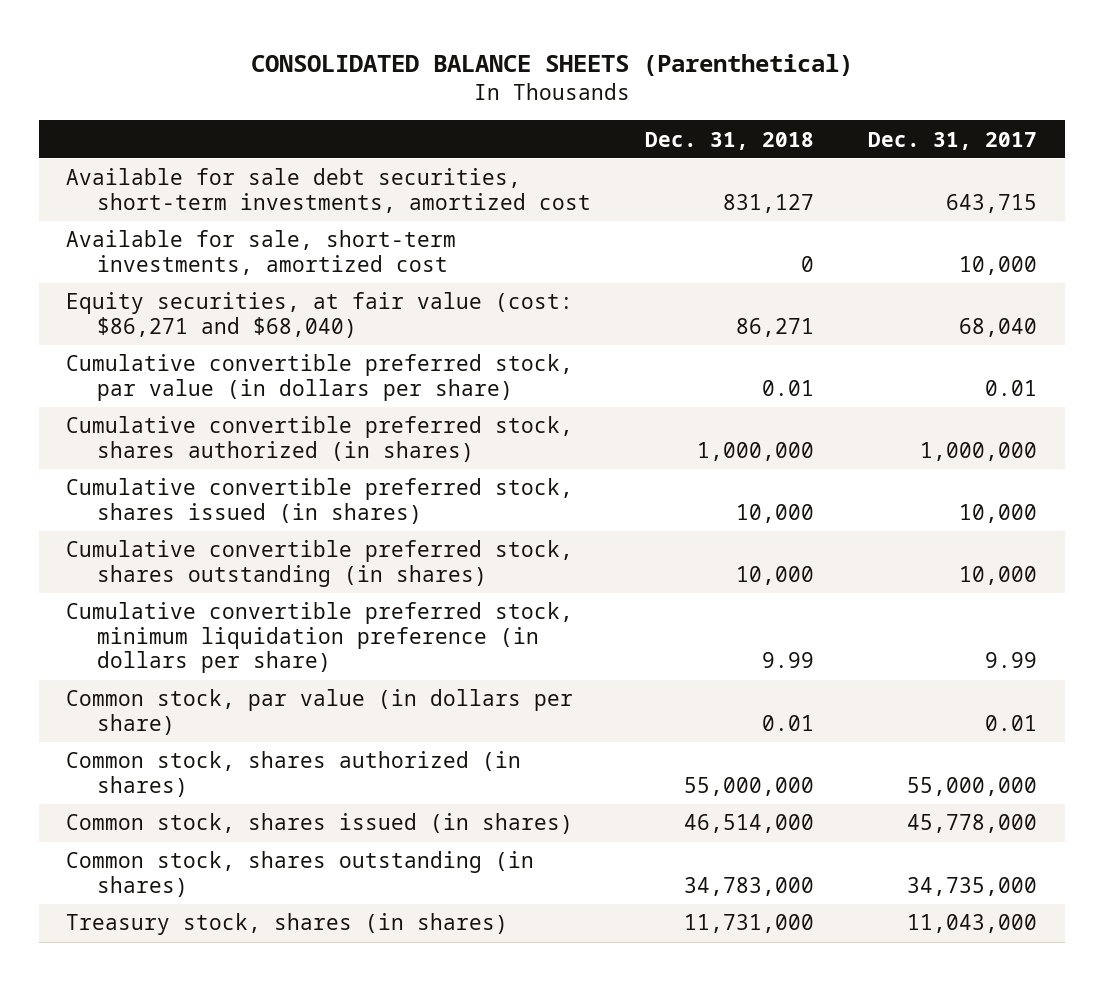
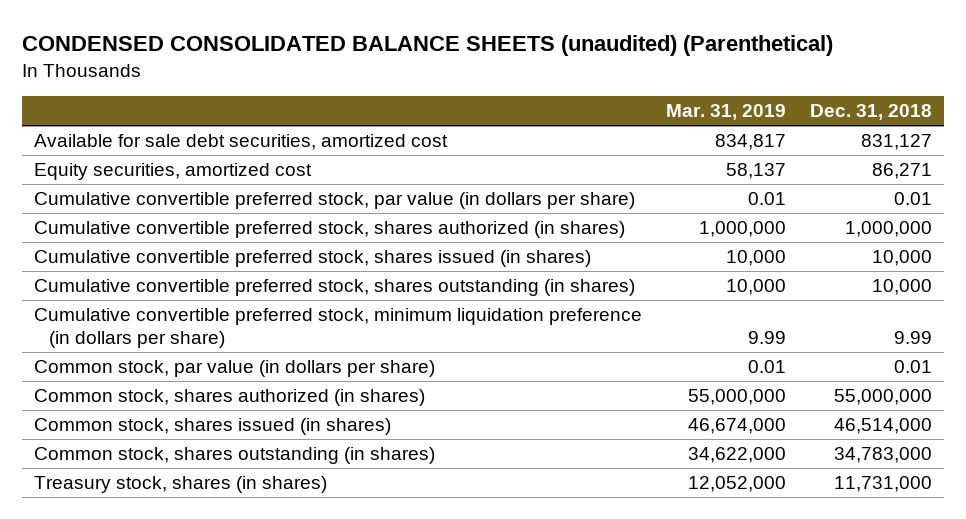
- CONSOLIDATED BALANCE SHEETS (Parenthetical)
+ CONDENSED CONSOLIDATED BALANCE SHEETS (unaudited) (Parenthetical)
- | Dec. 31, 2018 | Dec. 31, 2017
+ | Mar. 31, 2019 | Dec. 31, 2018
- Available for sale debt securities, short-term investments, amortized cost | 831,127 | 643,715
- Available for sale, short-term investments, amortized cost | 0 | 10,000
- Equity securities, at fair value (cost: $86,271 and $68,040) | 86,271 | 68,040
+ Available for sale debt securities, amortized cost | 834,817 | 831,127
+ Equity securities, amortized cost | 58,137 | 86,271

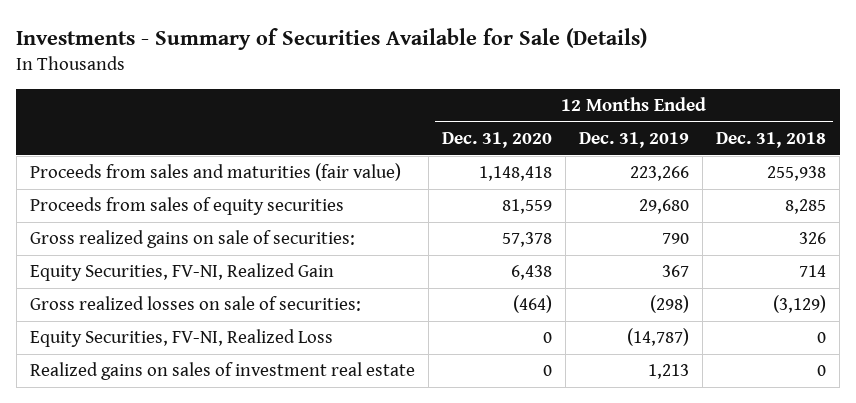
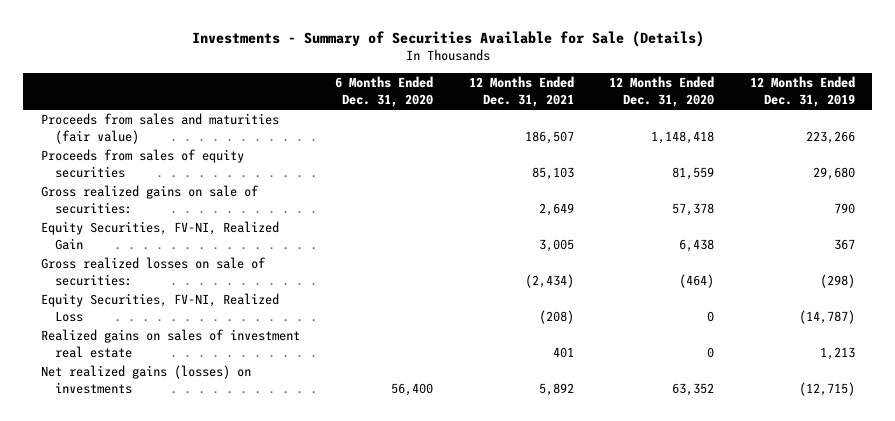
- | 12 Months Ended Dec. 31, 2020 | 12 Months Ended Dec. 31, 2019 | 12 Months Ended Dec. 31, 2018
+ | 6 Months Ended Dec. 31, 2020 | 12 Months Ended Dec. 31, 2021 | 12 Months Ended Dec. 31, 2020 | 12 Months Ended Dec. 31, 2019
+ Net realized gains (losses) on investments | 56,400 | 5,892 | 63,352 | (12,715)

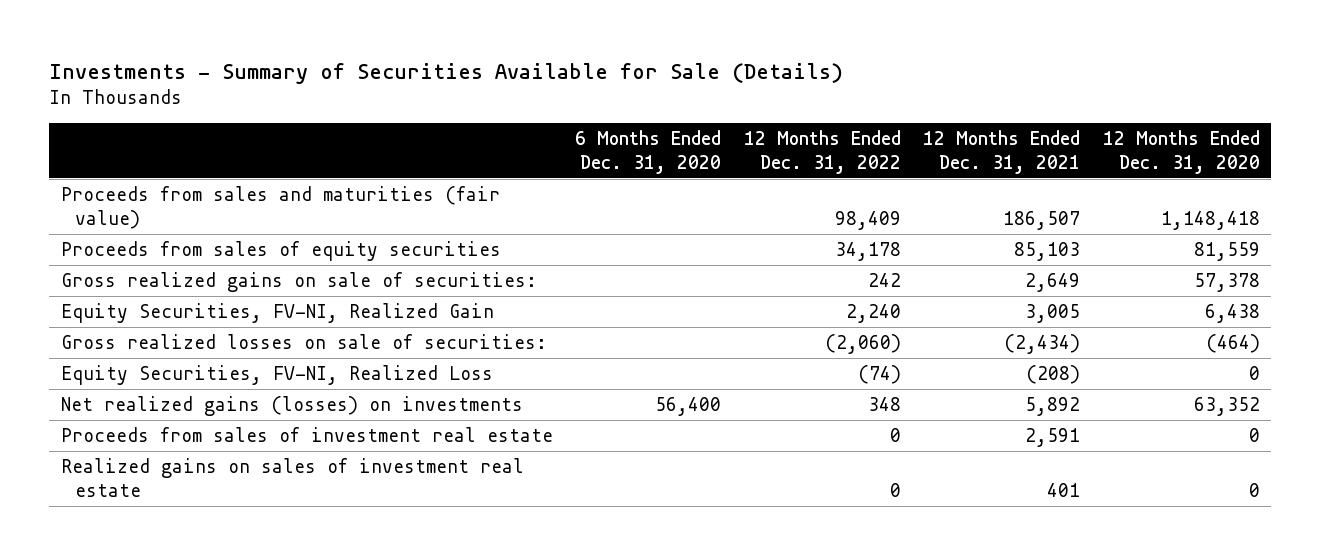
- | 6 Months Ended Dec. 31, 2020 | 12 Months Ended Dec. 31, 2021 | 12 Months Ended Dec. 31, 2020 | 12 Months Ended Dec. 31, 2019
+ | 6 Months Ended Dec. 31, 2020 | 12 Months Ended Dec. 31, 2022 | 12 Months Ended Dec. 31, 2021 | 12 Months Ended Dec. 31, 2020
+ Proceeds from sales of investment real estate | | 0 | 2,591 | 0
moved down: Realized gains on sales of investment real estate | | 0 | 401 | 0

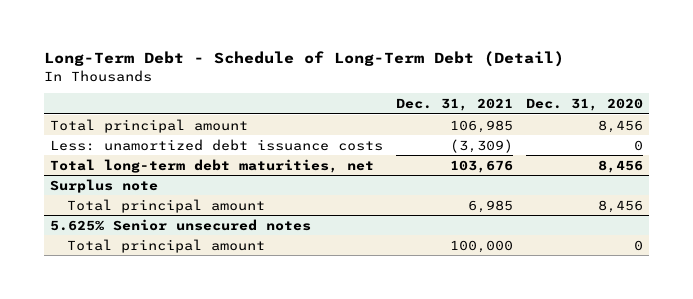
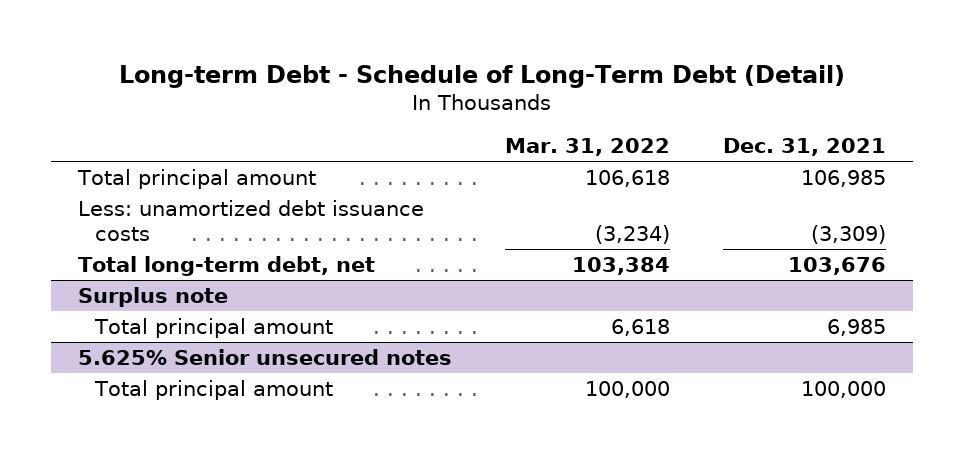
- Long-Term Debt - Schedule of Long-Term Debt (Detail)
+ Long-term Debt - Schedule of Long-Term Debt (Detail)
- | Dec. 31, 2021 | Dec. 31, 2020
+ | Mar. 31, 2022 | Dec. 31, 2021
- Total long-term debt maturities, net | 103,676 | 8,456
+ Total long-term debt, net | 103,384 | 103,676

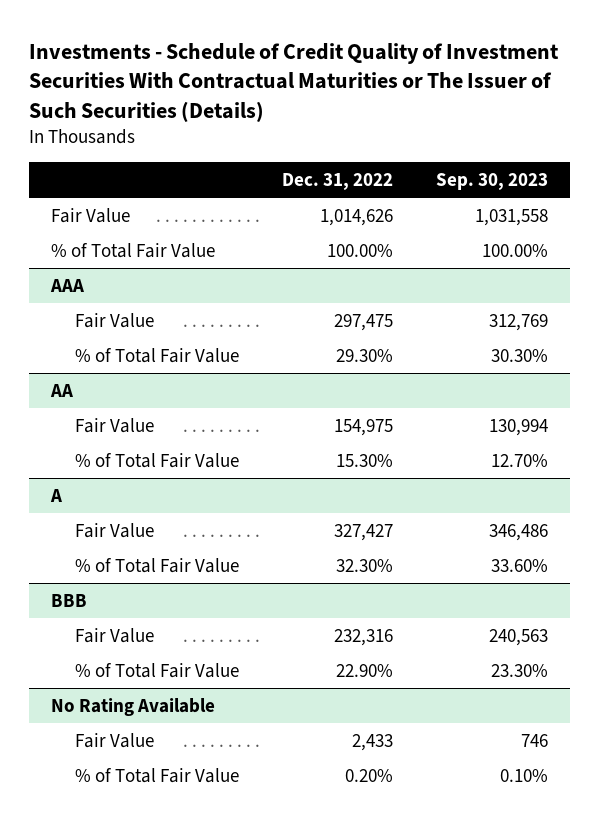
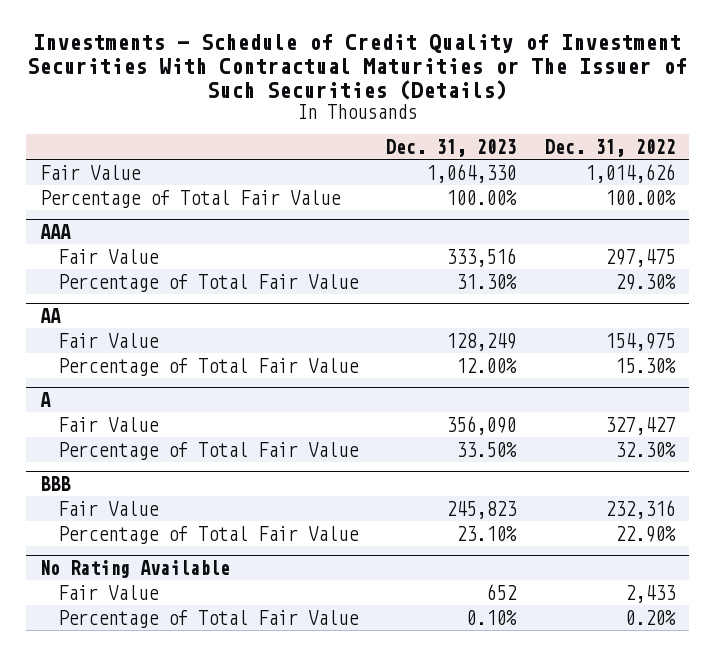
- | Dec. 31, 2022 | Sep. 30, 2023
+ | Dec. 31, 2023 | Dec. 31, 2022
- % of Total Fair Value | 100.00% | 100.00%
+ Percentage of Total Fair Value | 100.00% | 100.00%
@ AAA
- % of Total Fair Value | 29.30% | 30.30%
+ Percentage of Total Fair Value | 31.30% | 29.30%
@ AA
- % of Total Fair Value | 15.30% | 12.70%
+ Percentage of Total Fair Value | 12.00% | 15.30%
@ A
- % of Total Fair Value | 32.30% | 33.60%
+ Percentage of Total Fair Value | 33.50% | 32.30%
@ BBB
- % of Total Fair Value | 22.90% | 23.30%
+ Percentage of Total Fair Value | 23.10% | 22.90%
@ No Rating Available
- % of Total Fair Value | 0.20% | 0.10%
+ Percentage of Total Fair Value | 0.10% | 0.20%

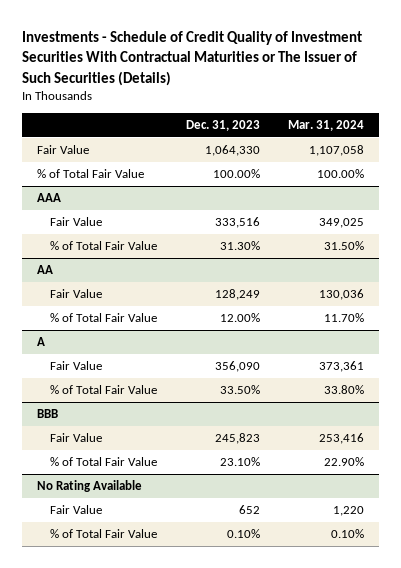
- | Dec. 31, 2023 | Dec. 31, 2022
+ | Dec. 31, 2023 | Mar. 31, 2024
- Percentage of Total Fair Value | 100.00% | 100.00%
+ % of Total Fair Value | 100.00% | 100.00%
@ AAA
- Percentage of Total Fair Value | 31.30% | 29.30%
+ % of Total Fair Value | 31.30% | 31.50%
@ AA
- Percentage of Total Fair Value | 12.00% | 15.30%
+ % of Total Fair Value | 12.00% | 11.70%
@ A
- Percentage of Total Fair Value | 33.50% | 32.30%
+ % of Total Fair Value | 33.50% | 33.80%
@ BBB
- Percentage of Total Fair Value | 23.10% | 22.90%
+ % of Total Fair Value | 23.10% | 22.90%
@ No Rating Available
- Percentage of Total Fair Value | 0.10% | 0.20%
+ % of Total Fair Value | 0.10% | 0.10%

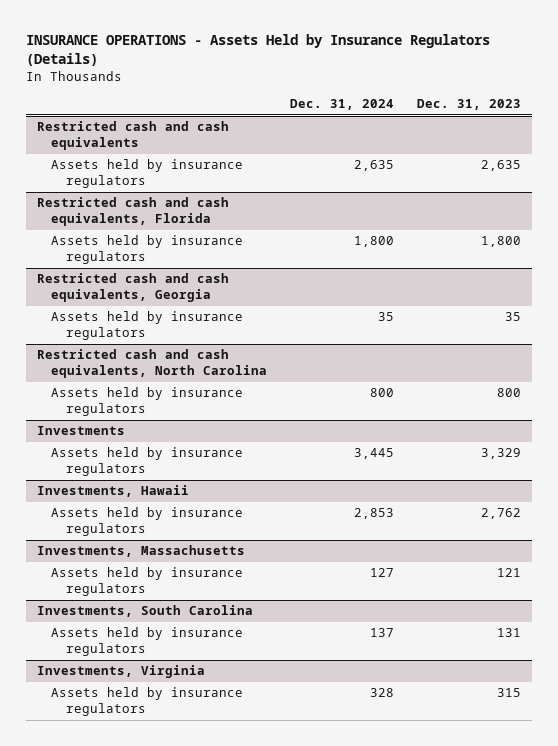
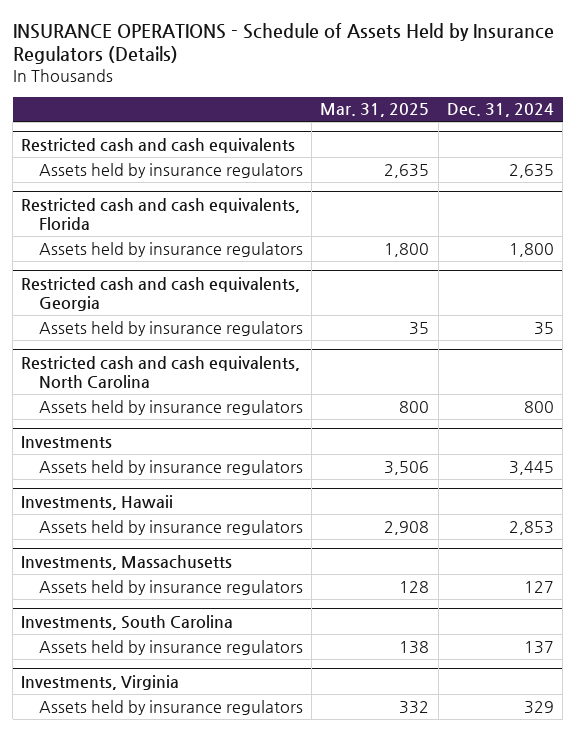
- INSURANCE OPERATIONS - Assets Held by Insurance Regulators (Details)
+ INSURANCE OPERATIONS - Schedule of Assets Held by Insurance Regulators (Details)
- | Dec. 31, 2024 | Dec. 31, 2023
+ | Mar. 31, 2025 | Dec. 31, 2024
@ Investments, Virginia
- Assets held by insurance regulators | 328 | 315
+ Assets held by insurance regulators | 332 | 329

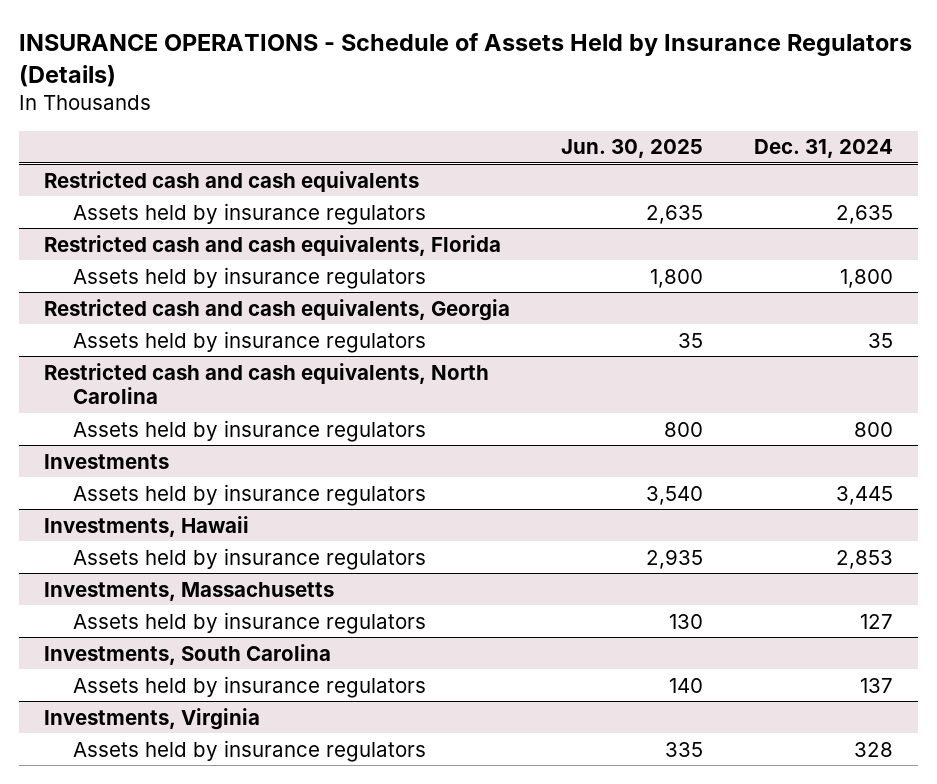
- | Mar. 31, 2025 | Dec. 31, 2024
+ | Jun. 30, 2025 | Dec. 31, 2024
@ Investments, Virginia
- Assets held by insurance regulators | 332 | 329
+ Assets held by insurance regulators | 335 | 328

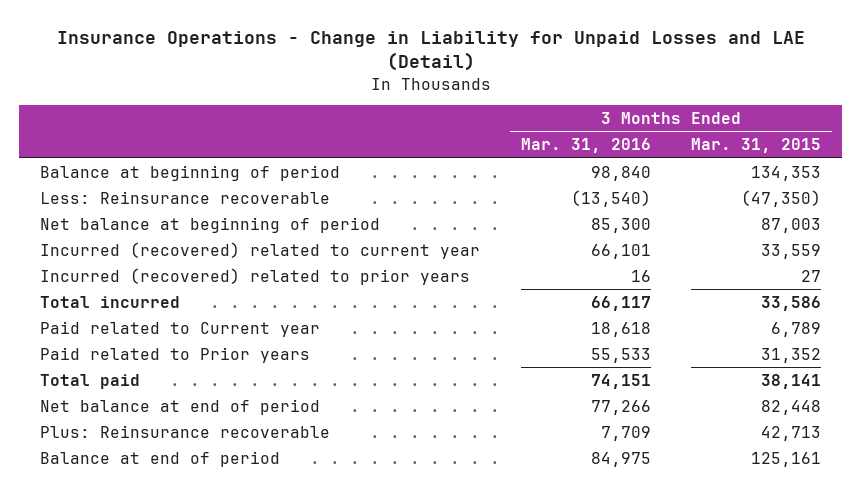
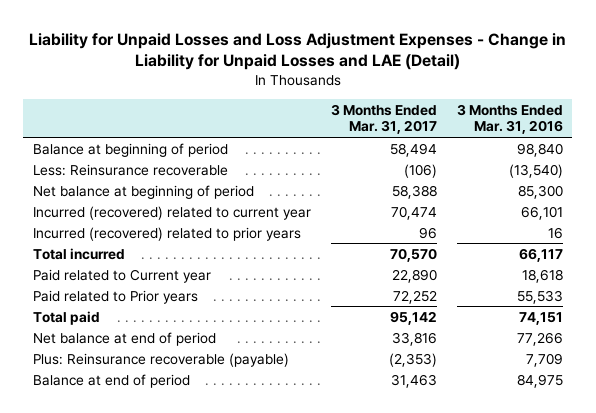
- Insurance Operations - Change in Liability for Unpaid Losses and LAE (Detail)
+ Liability for Unpaid Losses and Loss Adjustment Expenses - Change in Liability for Unpaid Losses and LAE (Detail)
- | 3 Months Ended Mar. 31, 2016 | 3 Months Ended Mar. 31, 2015
+ | 3 Months Ended Mar. 31, 2017 | 3 Months Ended Mar. 31, 2016
- Plus: Reinsurance recoverable | 7,709 | 42,713
+ Plus: Reinsurance recoverable (payable) | (2,353) | 7,709

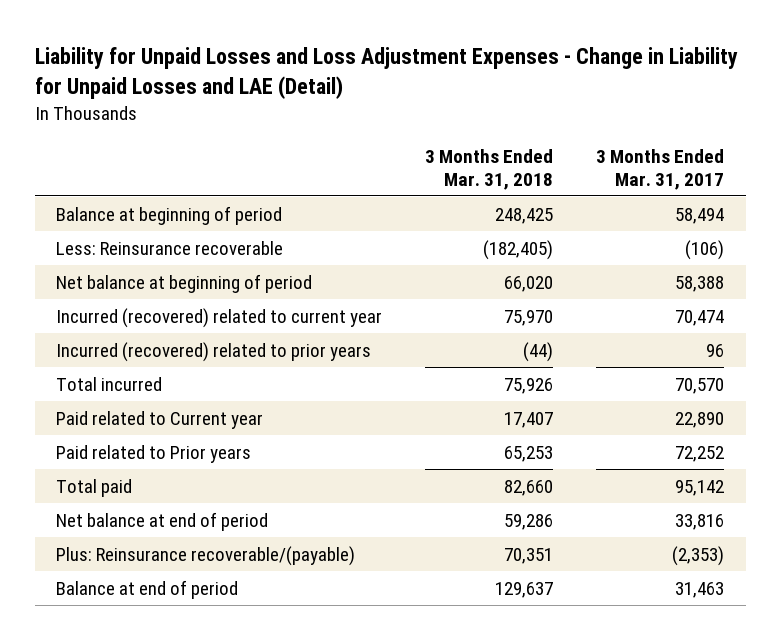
- | 3 Months Ended Mar. 31, 2017 | 3 Months Ended Mar. 31, 2016
+ | 3 Months Ended Mar. 31, 2018 | 3 Months Ended Mar. 31, 2017
- Plus: Reinsurance recoverable (payable) | (2,353) | 7,709
+ Plus: Reinsurance recoverable/(payable) | 70,351 | (2,353)

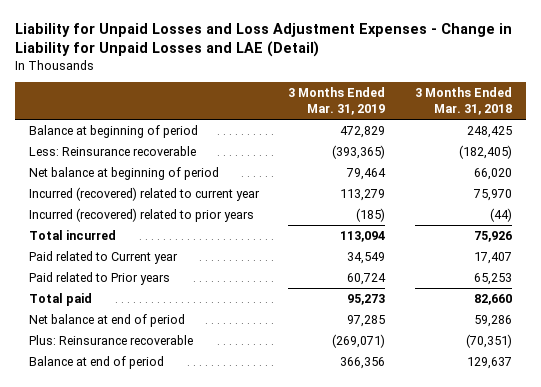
- | 3 Months Ended Mar. 31, 2018 | 3 Months Ended Mar. 31, 2017
+ | 3 Months Ended Mar. 31, 2019 | 3 Months Ended Mar. 31, 2018
- Plus: Reinsurance recoverable/(payable) | 70,351 | (2,353)
+ Plus: Reinsurance recoverable | (269,071) | (70,351)

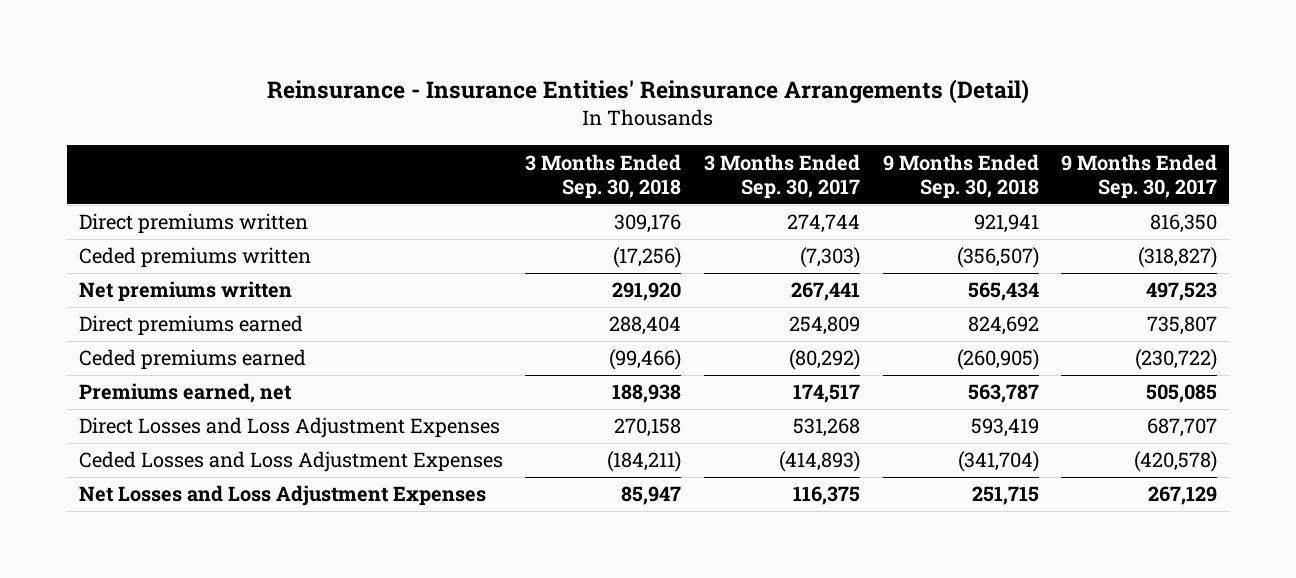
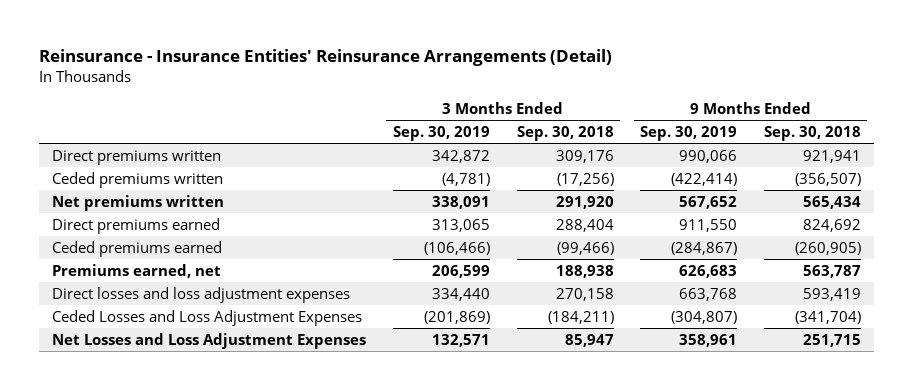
- | 3 Months Ended Sep. 30, 2018 | 3 Months Ended Sep. 30, 2017 | 9 Months Ended Sep. 30, 2018 | 9 Months Ended Sep. 30, 2017
+ | 3 Months Ended Sep. 30, 2019 | 3 Months Ended Sep. 30, 2018 | 9 Months Ended Sep. 30, 2019 | 9 Months Ended Sep. 30, 2018
- Direct Losses and Loss Adjustment Expenses | 270,158 | 531,268 | 593,419 | 687,707
+ Direct losses and loss adjustment expenses | 334,440 | 270,158 | 663,768 | 593,419

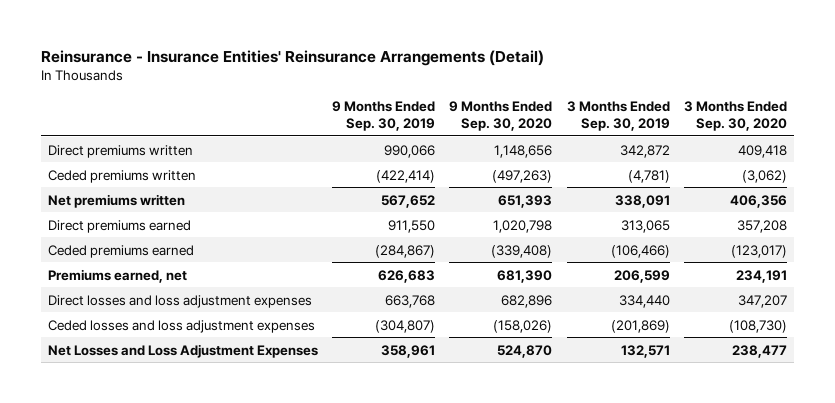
- | 3 Months Ended Sep. 30, 2019 | 3 Months Ended Sep. 30, 2018 | 9 Months Ended Sep. 30, 2019 | 9 Months Ended Sep. 30, 2018
+ | 9 Months Ended Sep. 30, 2019 | 9 Months Ended Sep. 30, 2020 | 3 Months Ended Sep. 30, 2019 | 3 Months Ended Sep. 30, 2020
- Ceded Losses and Loss Adjustment Expenses | (201,869) | (184,211) | (304,807) | (341,704)
+ Ceded losses and loss adjustment expenses | (304,807) | (158,026) | (201,869) | (108,730)

